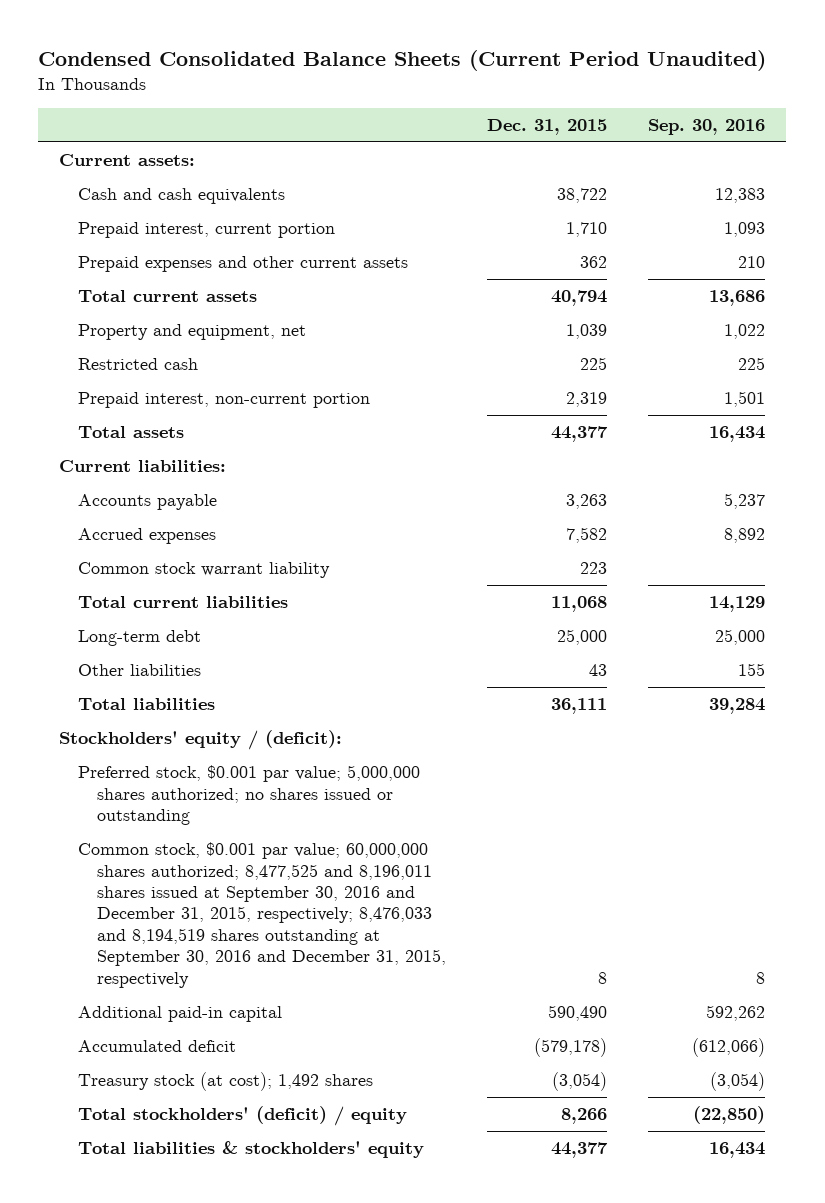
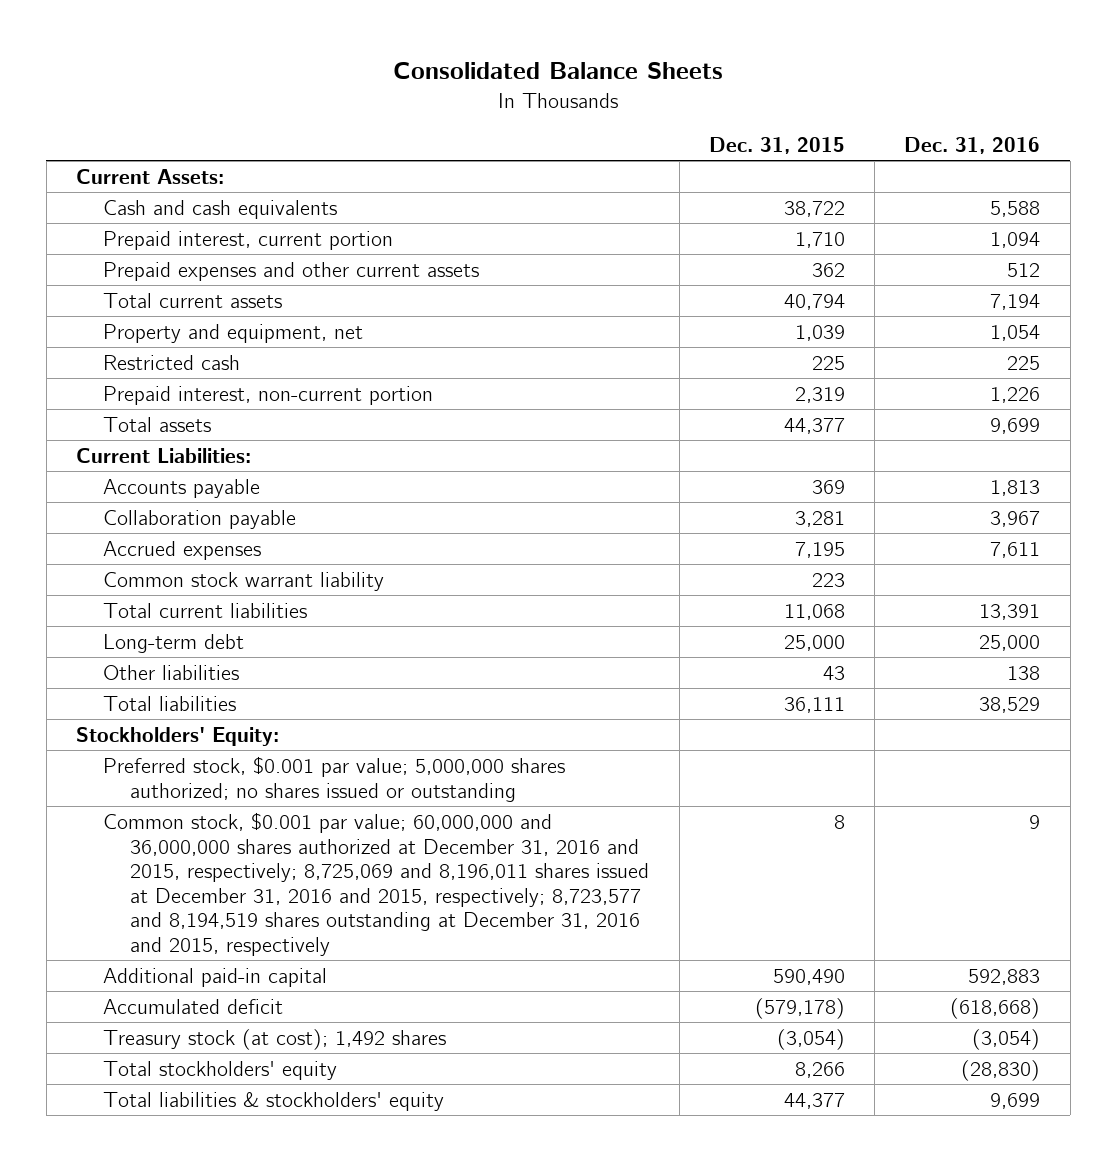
- Condensed Consolidated Balance Sheets (Current Period Unaudited)
+ Consolidated Balance Sheets
- | Dec. 31, 2015 | Sep. 30, 2016
+ | Dec. 31, 2015 | Dec. 31, 2016
- Current assets:
+ Current Assets:
- Current liabilities:
- Accounts payable | 3,263 | 5,237
- Accrued expenses | 7,582 | 8,892
+ Current Liabilities:
+ Accounts payable | 369 | 1,813
+ Collaboration payable | 3,281 | 3,967
+ Accrued expenses | 7,195 | 7,611
- Stockholders' equity / (deficit):
+ Stockholders' Equity:
- Common stock, $0.001 par value; 60,000,000 shares authorized; 8,477,525 and 8,196,011 shares issued at September 30, 2016 and December 31, 2015, respectively; 8,476,033 and 8,194,519 shares outstanding at September 30, 2016 and December 31, 2015, respectively | 8 | 8
+ Common stock, $0.001 par value; 60,000,000 and 36,000,000 shares authorized at December 31, 2016 and 2015, respectively; 8,725,069 and 8,196,011 shares issued at December 31, 2016 and 2015, respectively; 8,723,577 and 8,194,519 shares outstanding at December 31, 2016 and 2015, respectively | 8 | 9
- Total stockholders' (deficit) / equity | 8,266 | (22,850)
+ Total stockholders' equity | 8,266 | (28,830)

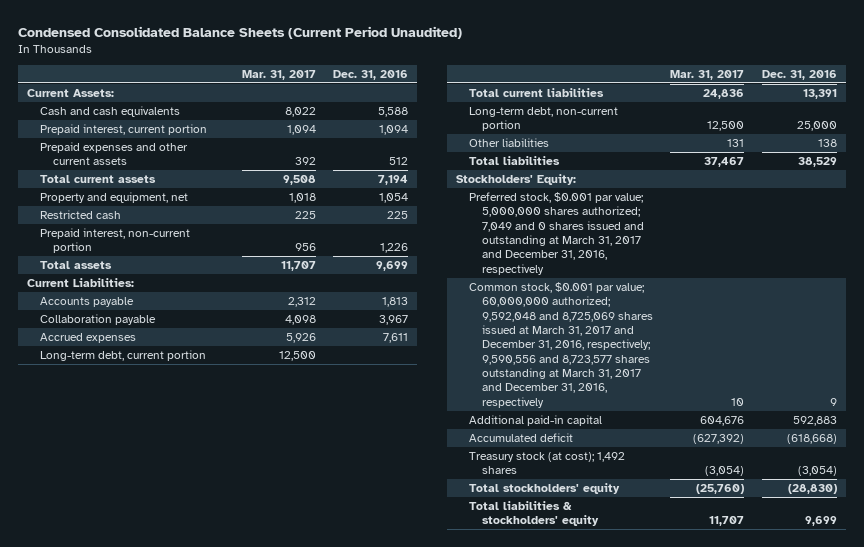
- Consolidated Balance Sheets
+ Condensed Consolidated Balance Sheets (Current Period Unaudited)
- | Dec. 31, 2015 | Dec. 31, 2016
+ | Mar. 31, 2017 | Dec. 31, 2016
- Common stock warrant liability | 223 |
+ Long-term debt, current portion | 12,500 |
- Long-term debt | 25,000 | 25,000
+ Long-term debt, non-current portion | 12,500 | 25,000
- Preferred stock, $0.001 par value; 5,000,000 shares authorized; no shares issued or outstanding
- Common stock, $0.001 par value; 60,000,000 and 36,000,000 shares authorized at December 31, 2016 and 2015, respectively; 8,725,069 and 8,196,011 shares issued at December 31, 2016 and 2015, respectively; 8,723,577 and 8,194,519 shares outstanding at December 31, 2016 and 2015, respectively | 8 | 9
+ Preferred stock, $0.001 par value; 5,000,000 shares authorized; 7,049 and 0 shares issued and outstanding at March 31, 2017 and December 31, 2016, respectively
+ Common stock, $0.001 par value; 60,000,000 authorized; 9,592,048 and 8,725,069 shares issued at March 31, 2017 and December 31, 2016, respectively; 9,590,556 and 8,723,577 shares outstanding at March 31, 2017 and December 31, 2016, respectively | 10 | 9

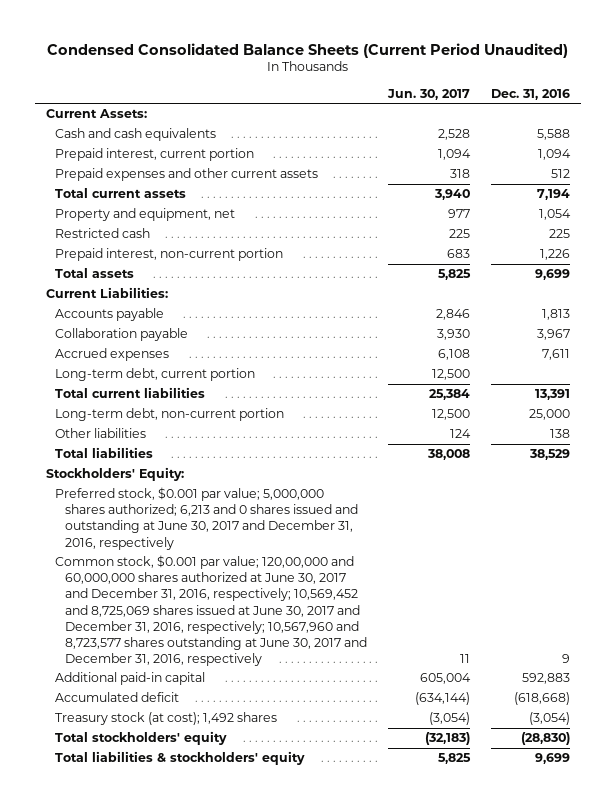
- | Mar. 31, 2017 | Dec. 31, 2016
+ | Jun. 30, 2017 | Dec. 31, 2016
- Preferred stock, $0.001 par value; 5,000,000 shares authorized; 7,049 and 0 shares issued and outstanding at March 31, 2017 and December 31, 2016, respectively
- Common stock, $0.001 par value; 60,000,000 authorized; 9,592,048 and 8,725,069 shares issued at March 31, 2017 and December 31, 2016, respectively; 9,590,556 and 8,723,577 shares outstanding at March 31, 2017 and December 31, 2016, respectively | 10 | 9
+ Preferred stock, $0.001 par value; 5,000,000 shares authorized; 6,213 and 0 shares issued and outstanding at June 30, 2017 and December 31, 2016, respectively
+ Common stock, $0.001 par value; 120,00,000 and 60,000,000 shares authorized at June 30, 2017 and December 31, 2016, respectively; 10,569,452 and 8,725,069 shares issued at June 30, 2017 and December 31, 2016, respectively; 10,567,960 and 8,723,577 shares outstanding at June 30, 2017 and December 31, 2016, respectively | 11 | 9

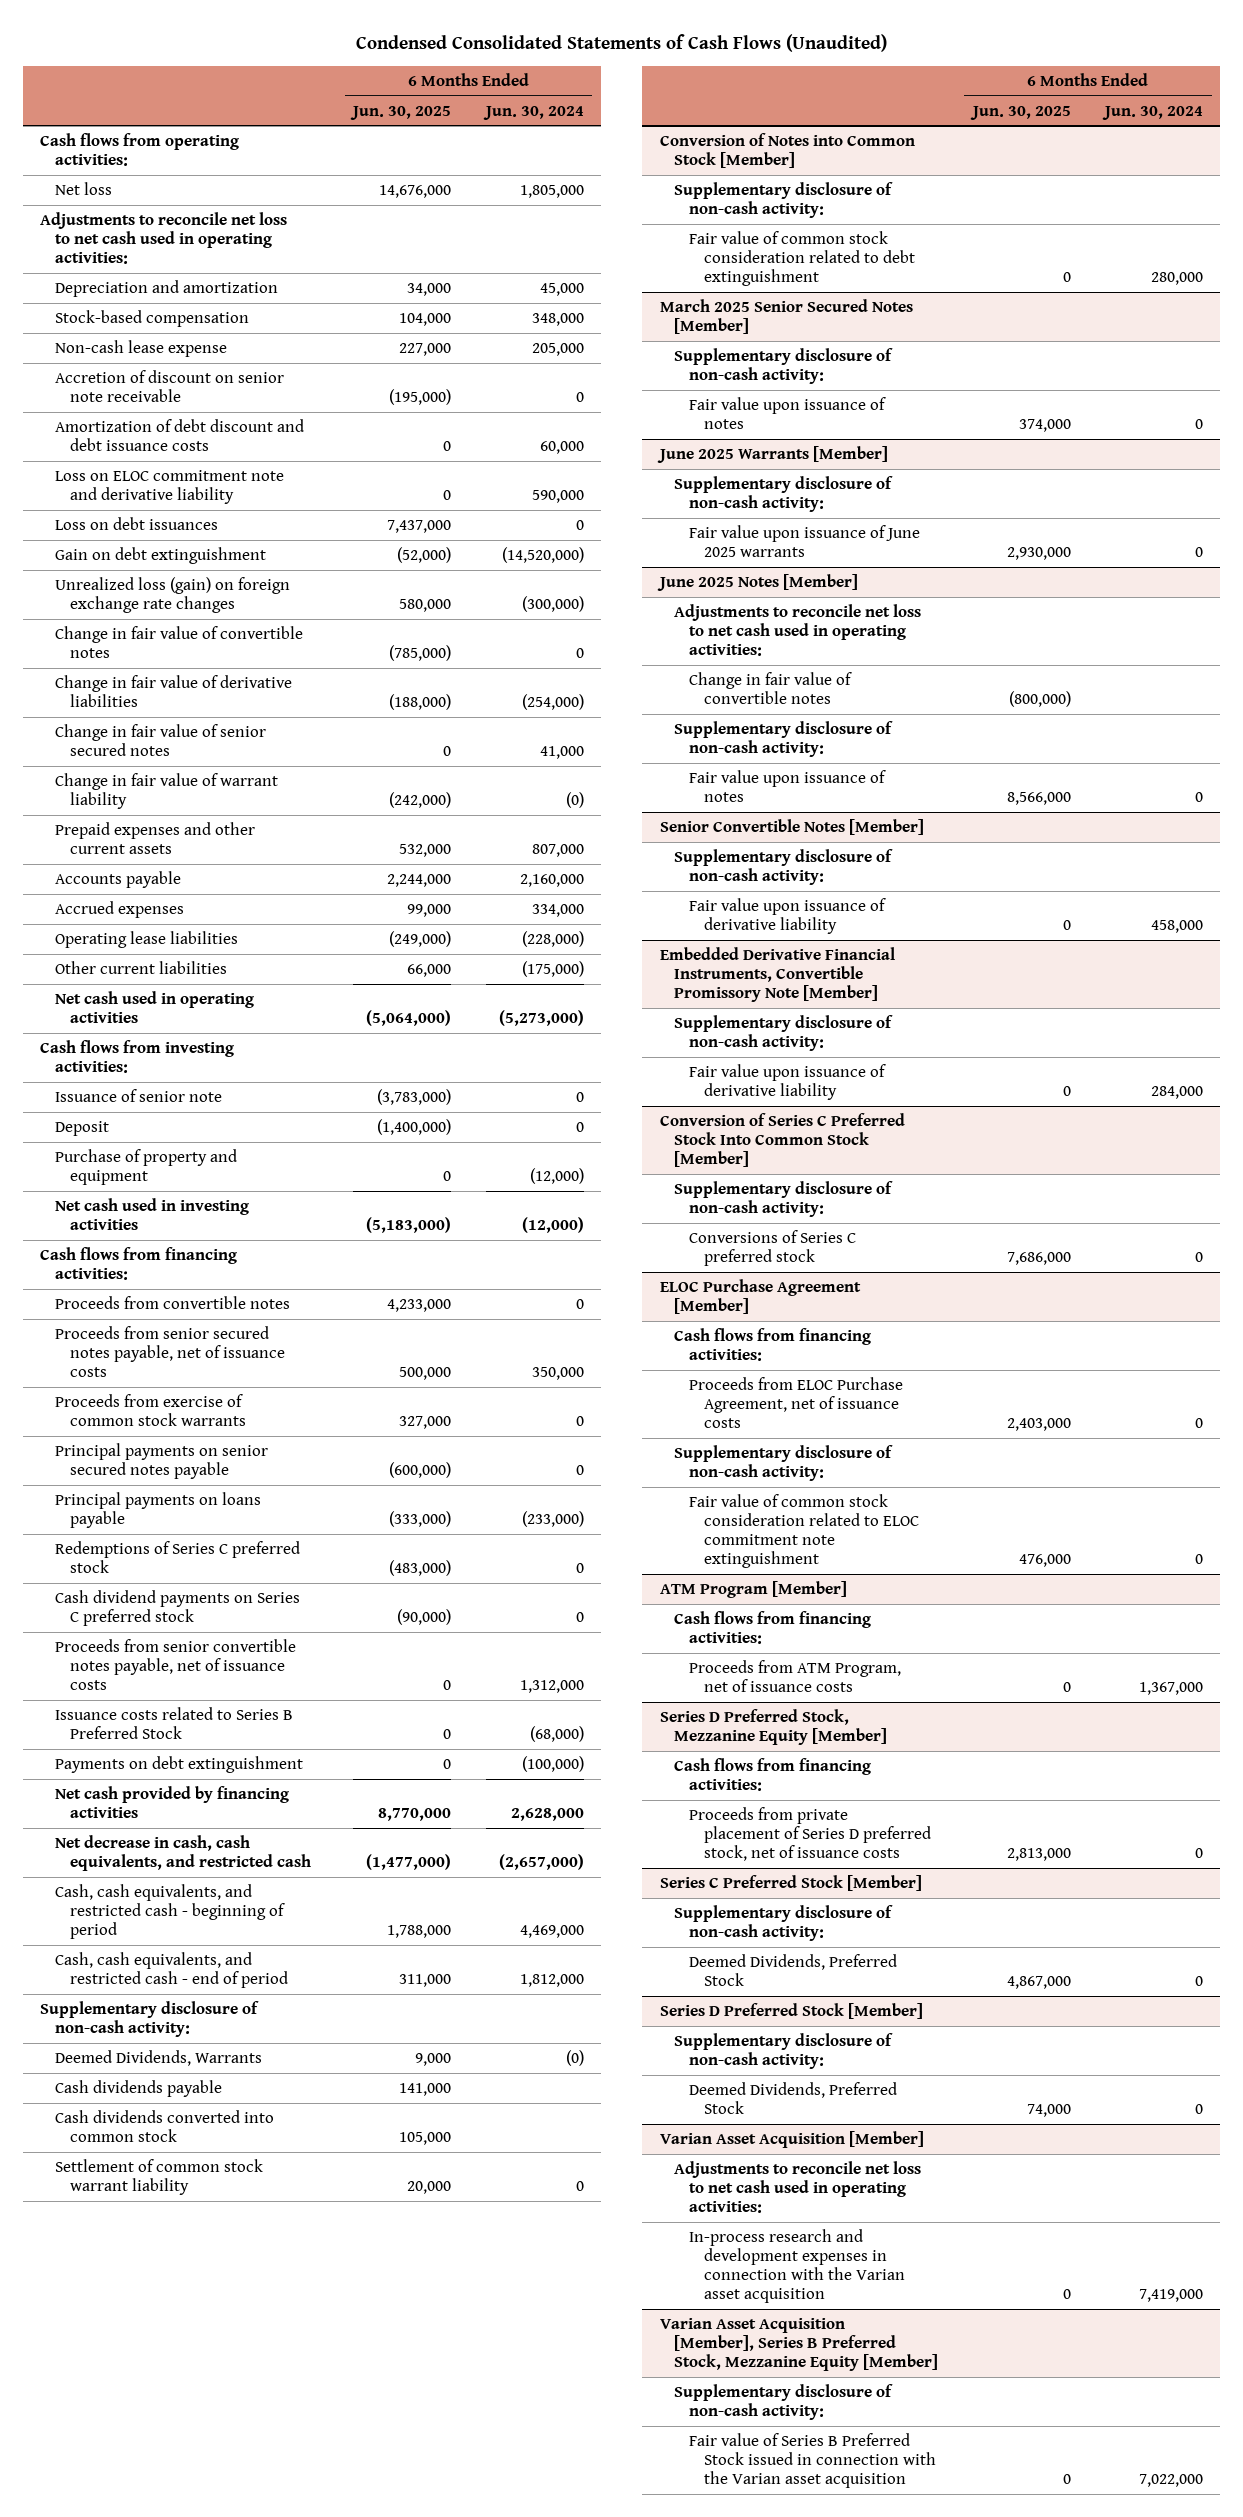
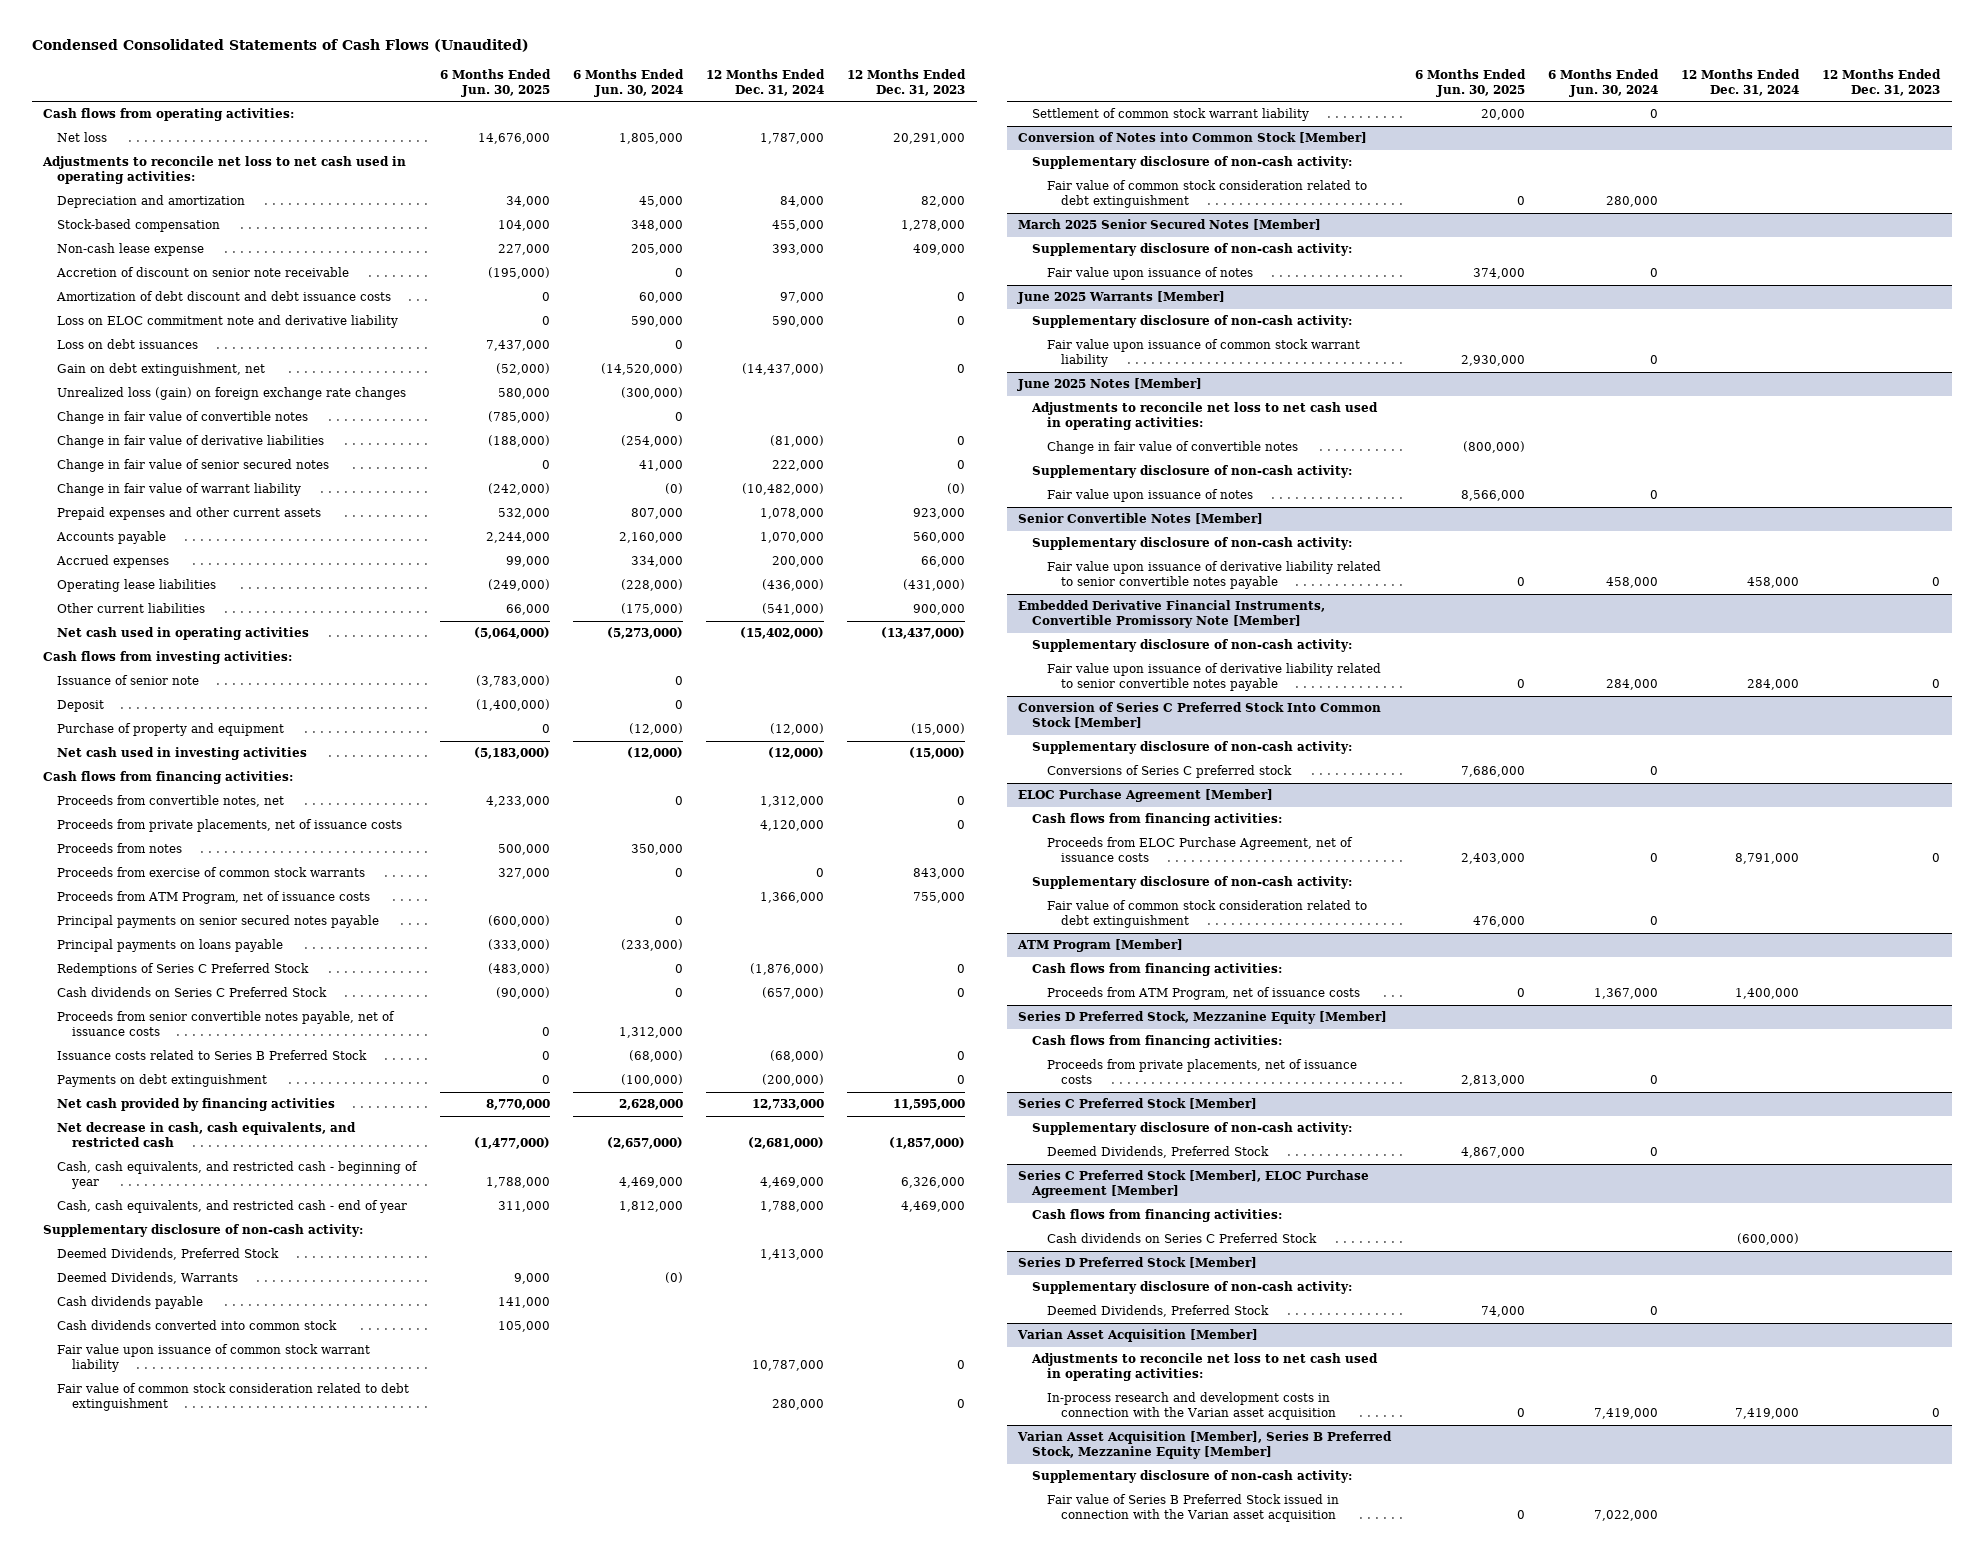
- | 6 Months Ended Jun. 30, 2025 | 6 Months Ended Jun. 30, 2024
+ | 6 Months Ended Jun. 30, 2025 | 6 Months Ended Jun. 30, 2024 | 12 Months Ended Dec. 31, 2024 | 12 Months Ended Dec. 31, 2023
- Gain on debt extinguishment | (52,000) | (14,520,000)
+ Gain on debt extinguishment, net | (52,000) | (14,520,000) | (14,437,000) | 0
- Proceeds from convertible notes | 4,233,000 | 0
- Proceeds from senior secured notes payable, net of issuance costs | 500,000 | 350,000
+ Proceeds from convertible notes, net | 4,233,000 | 0 | 1,312,000 | 0
+ Proceeds from private placements, net of issuance costs | | | 4,120,000 | 0
+ Proceeds from notes | 500,000 | 350,000 | |
+ Proceeds from ATM Program, net of issuance costs | | | 1,366,000 | 755,000
- Redemptions of Series C preferred stock | (483,000) | 0
- Cash dividend payments on Series C preferred stock | (90,000) | 0
+ Redemptions of Series C Preferred Stock | (483,000) | 0 | (1,876,000) | 0
+ Cash dividends on Series C Preferred Stock | (90,000) | 0 | (657,000) | 0
- Cash, cash equivalents, and restricted cash - beginning of period | 1,788,000 | 4,469,000
- Cash, cash equivalents, and restricted cash - end of period | 311,000 | 1,812,000
+ Cash, cash equivalents, and restricted cash - beginning of year | 1,788,000 | 4,469,000 | 4,469,000 | 6,326,000
+ Cash, cash equivalents, and restricted cash - end of year | 311,000 | 1,812,000 | 1,788,000 | 4,469,000
+ Deemed Dividends, Preferred Stock | | | 1,413,000 |
+ Fair value upon issuance of common stock warrant liability | | | 10,787,000 | 0
+ Fair value of common stock consideration related to debt extinguishment | | | 280,000 | 0
@ June 2025 Warrants [Member]
- Fair value upon issuance of June 2025 warrants | 2,930,000 | 0
+ Fair value upon issuance of common stock warrant liability | 2,930,000 | 0 | |
@ Senior Convertible Notes [Member]
- Fair value upon issuance of derivative liability | 0 | 458,000
+ Fair value upon issuance of derivative liability related to senior convertible notes payable | 0 | 458,000 | 458,000 | 0
@ Embedded Derivative Financial Instruments, Convertible Promissory Note [Member]
- Fair value upon issuance of derivative liability | 0 | 284,000
+ Fair value upon issuance of derivative liability related to senior convertible notes payable | 0 | 284,000 | 284,000 | 0
@ ELOC Purchase Agreement [Member]
- Fair value of common stock consideration related to ELOC commitment note extinguishment | 476,000 | 0
+ Fair value of common stock consideration related to debt extinguishment | 476,000 | 0 | |
@ Series D Preferred Stock, Mezzanine Equity [Member]
- Proceeds from private placement of Series D preferred stock, net of issuance costs | 2,813,000 | 0
+ Proceeds from private placements, net of issuance costs | 2,813,000 | 0 | |
+ Series C Preferred Stock [Member], ELOC Purchase Agreement [Member]
+ Cash flows from financing activities:
+ Cash dividends on Series C Preferred Stock | | | (600,000) |
@ Varian Asset Acquisition [Member]
- In-process research and development expenses in connection with the Varian asset acquisition | 0 | 7,419,000
+ In-process research and development costs in connection with the Varian asset acquisition | 0 | 7,419,000 | 7,419,000 | 0

